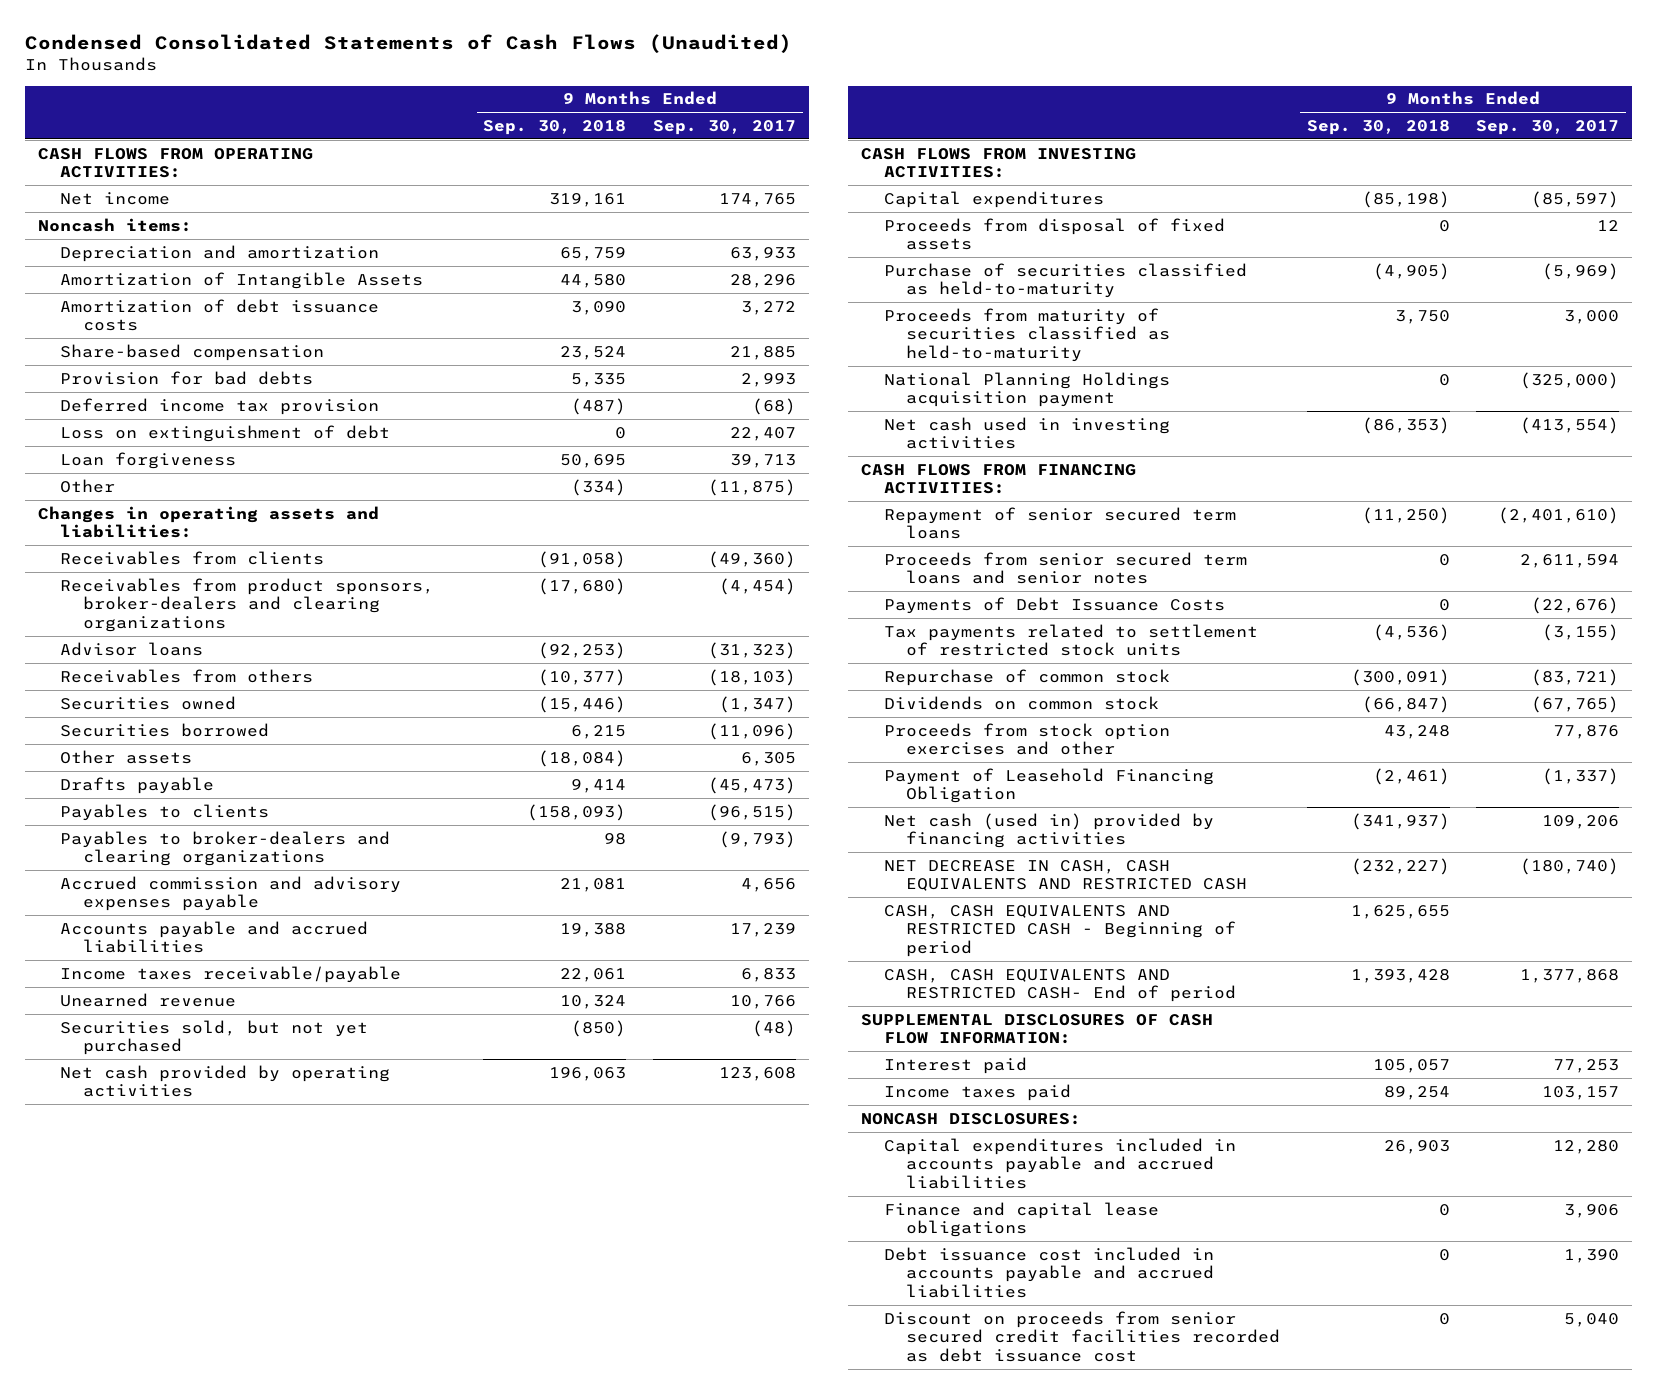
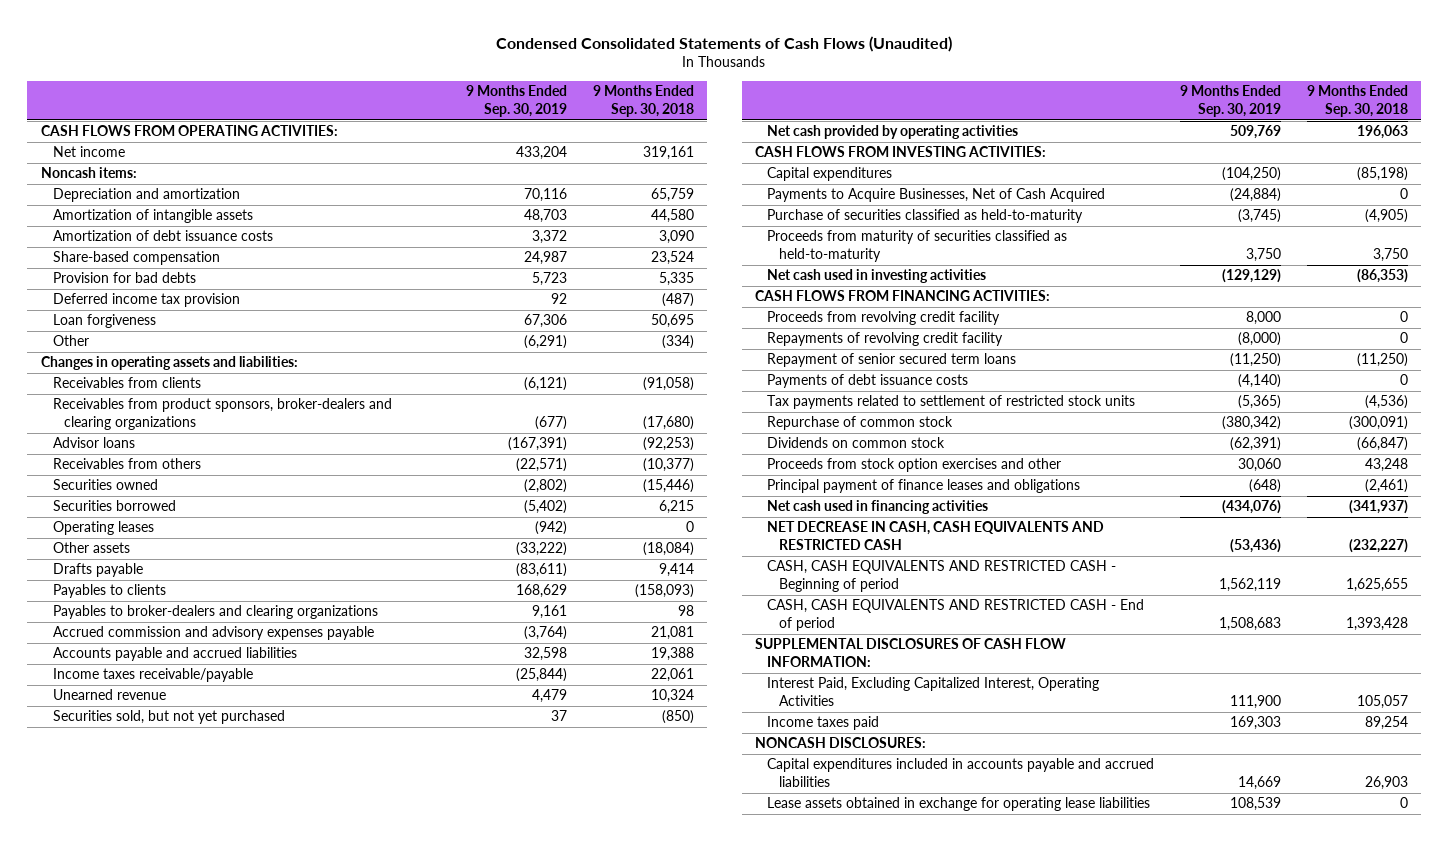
- | 9 Months Ended Sep. 30, 2018 | 9 Months Ended Sep. 30, 2017
+ | 9 Months Ended Sep. 30, 2019 | 9 Months Ended Sep. 30, 2018
- Amortization of Intangible Assets | 44,580 | 28,296
+ Amortization of intangible assets | 48,703 | 44,580
- Loss on extinguishment of debt | 0 | 22,407
+ Operating leases | (942) | 0
- Proceeds from disposal of fixed assets | 0 | 12
+ Payments to Acquire Businesses, Net of Cash Acquired | (24,884) | 0
- National Planning Holdings acquisition payment | 0 | (325,000)
+ Proceeds from revolving credit facility | 8,000 | 0
+ Repayments of revolving credit facility | (8,000) | 0
- Proceeds from senior secured term loans and senior notes | 0 | 2,611,594
- Payments of Debt Issuance Costs | 0 | (22,676)
+ Payments of debt issuance costs | (4,140) | 0
- Payment of Leasehold Financing Obligation | (2,461) | (1,337)
- Net cash (used in) provided by financing activities | (341,937) | 109,206
+ Principal payment of finance leases and obligations | (648) | (2,461)
+ Net cash used in financing activities | (434,076) | (341,937)
- CASH, CASH EQUIVALENTS AND RESTRICTED CASH- End of period | 1,393,428 | 1,377,868
+ CASH, CASH EQUIVALENTS AND RESTRICTED CASH - End of period | 1,508,683 | 1,393,428
- Interest paid | 105,057 | 77,253
+ Interest Paid, Excluding Capitalized Interest, Operating Activities | 111,900 | 105,057
- Finance and capital lease obligations | 0 | 3,906
- Debt issuance cost included in accounts payable and accrued liabilities | 0 | 1,390
- Discount on proceeds from senior secured credit facilities recorded as debt issuance cost | 0 | 5,040
+ Lease assets obtained in exchange for operating lease liabilities | 108,539 | 0

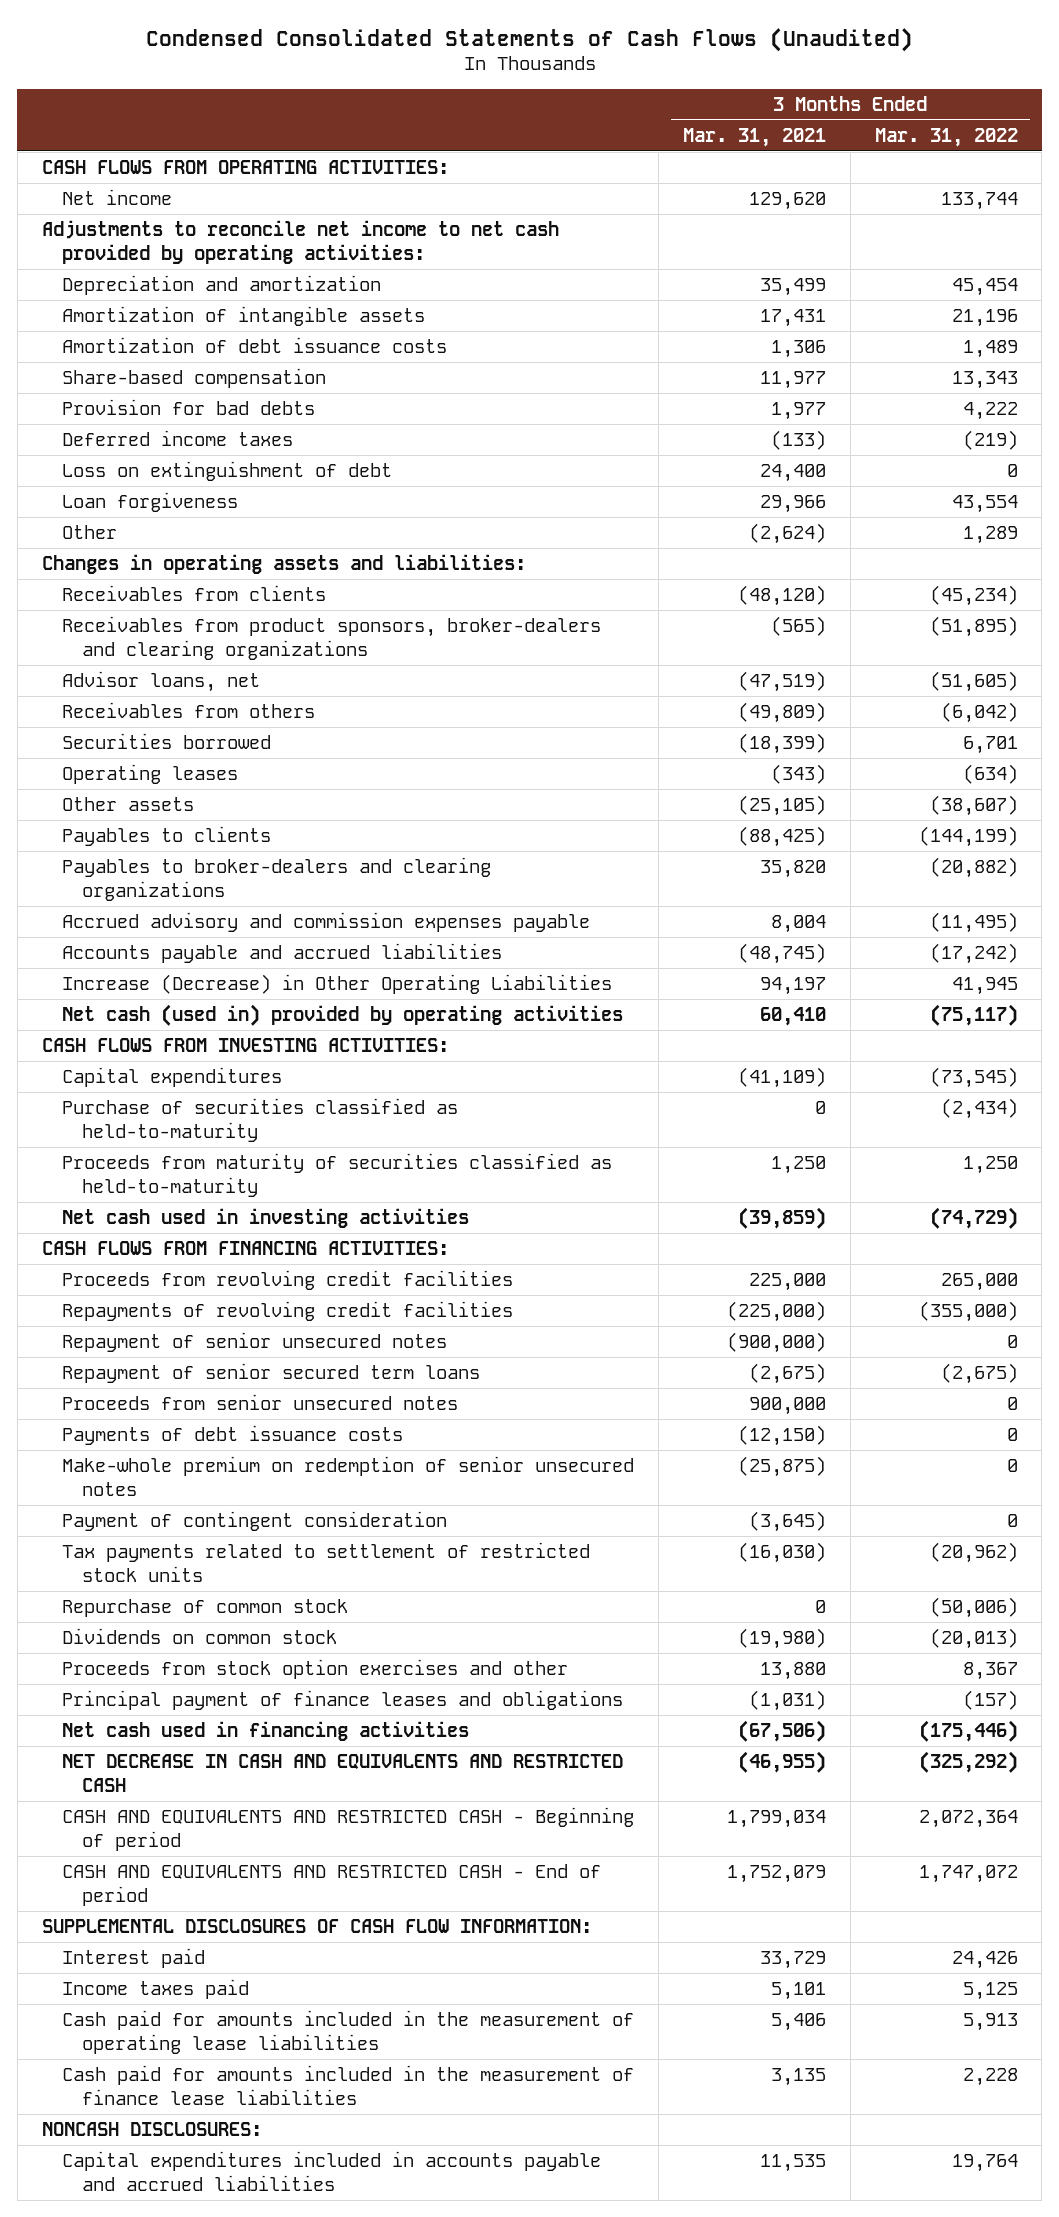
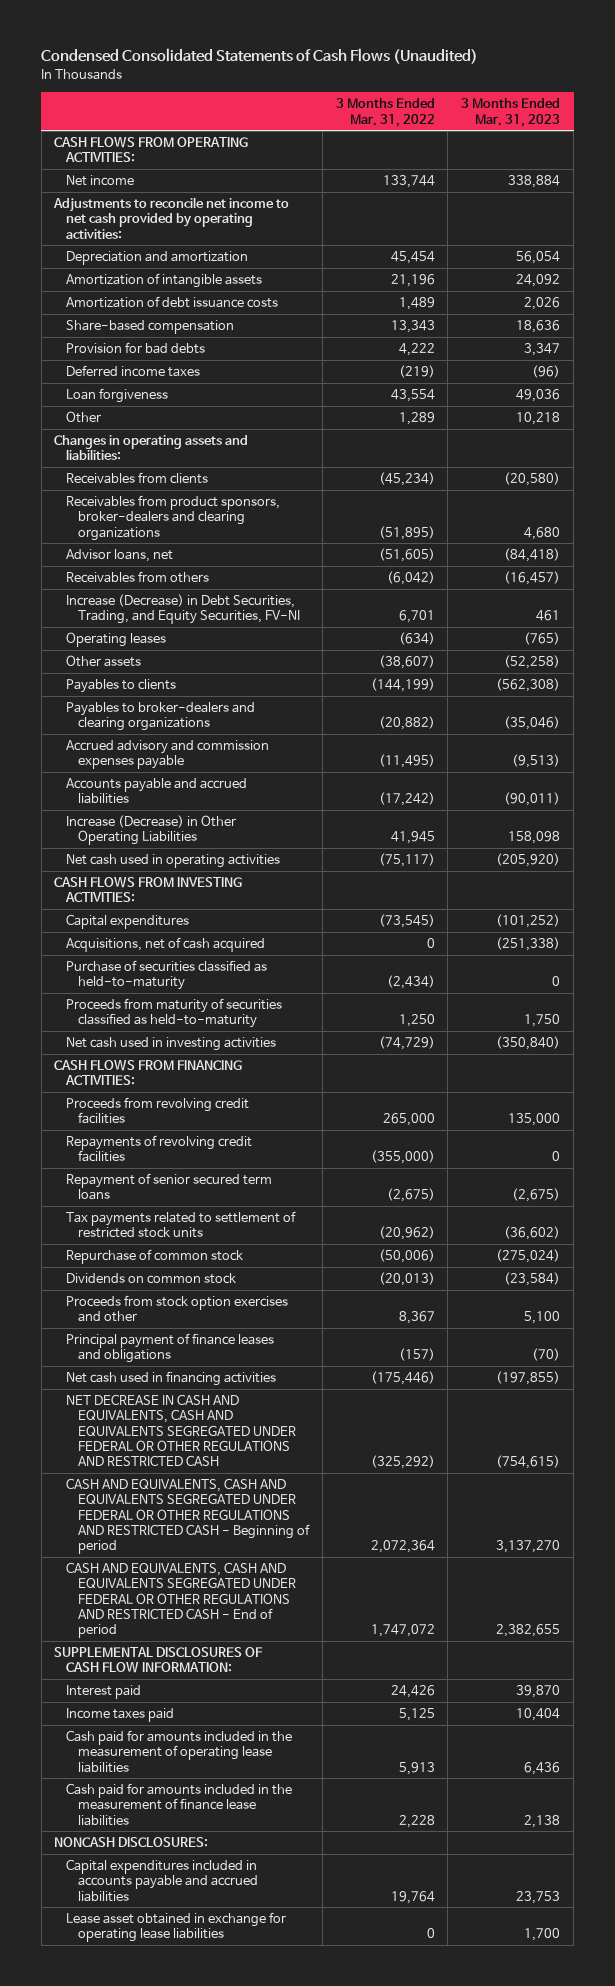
- | 3 Months Ended Mar. 31, 2021 | 3 Months Ended Mar. 31, 2022
+ | 3 Months Ended Mar. 31, 2022 | 3 Months Ended Mar. 31, 2023
- Loss on extinguishment of debt | 24,400 | 0
- Securities borrowed | (18,399) | 6,701
+ Increase (Decrease) in Debt Securities, Trading, and Equity Securities, FV-NI | 6,701 | 461
- Net cash (used in) provided by operating activities | 60,410 | (75,117)
+ Net cash used in operating activities | (75,117) | (205,920)
+ Acquisitions, net of cash acquired | 0 | (251,338)
- Repayment of senior unsecured notes | (900,000) | 0
- Proceeds from senior unsecured notes | 900,000 | 0
- Payments of debt issuance costs | (12,150) | 0
- Make-whole premium on redemption of senior unsecured notes | (25,875) | 0
- Payment of contingent consideration | (3,645) | 0
- NET DECREASE IN CASH AND EQUIVALENTS AND RESTRICTED CASH | (46,955) | (325,292)
- CASH AND EQUIVALENTS AND RESTRICTED CASH - Beginning of period | 1,799,034 | 2,072,364
- CASH AND EQUIVALENTS AND RESTRICTED CASH - End of period | 1,752,079 | 1,747,072
+ NET DECREASE IN CASH AND EQUIVALENTS, CASH AND EQUIVALENTS SEGREGATED UNDER FEDERAL OR OTHER REGULATIONS AND RESTRICTED CASH | (325,292) | (754,615)
+ CASH AND EQUIVALENTS, CASH AND EQUIVALENTS SEGREGATED UNDER FEDERAL OR OTHER REGULATIONS AND RESTRICTED CASH - Beginning of period | 2,072,364 | 3,137,270
+ CASH AND EQUIVALENTS, CASH AND EQUIVALENTS SEGREGATED UNDER FEDERAL OR OTHER REGULATIONS AND RESTRICTED CASH - End of period | 1,747,072 | 2,382,655
+ Lease asset obtained in exchange for operating lease liabilities | 0 | 1,700

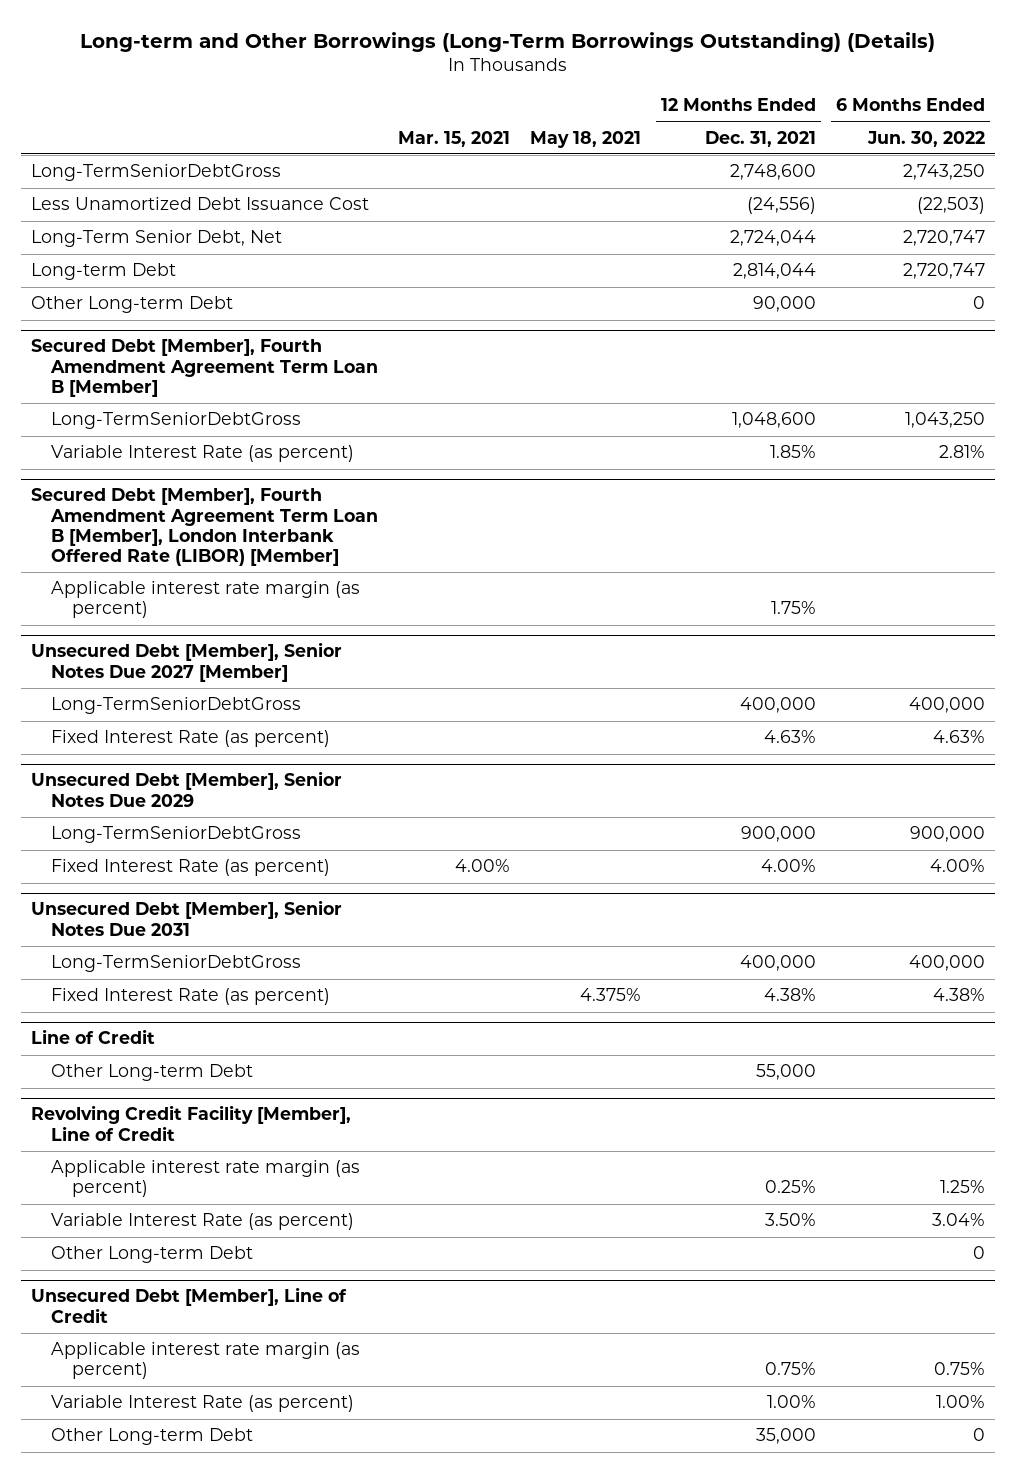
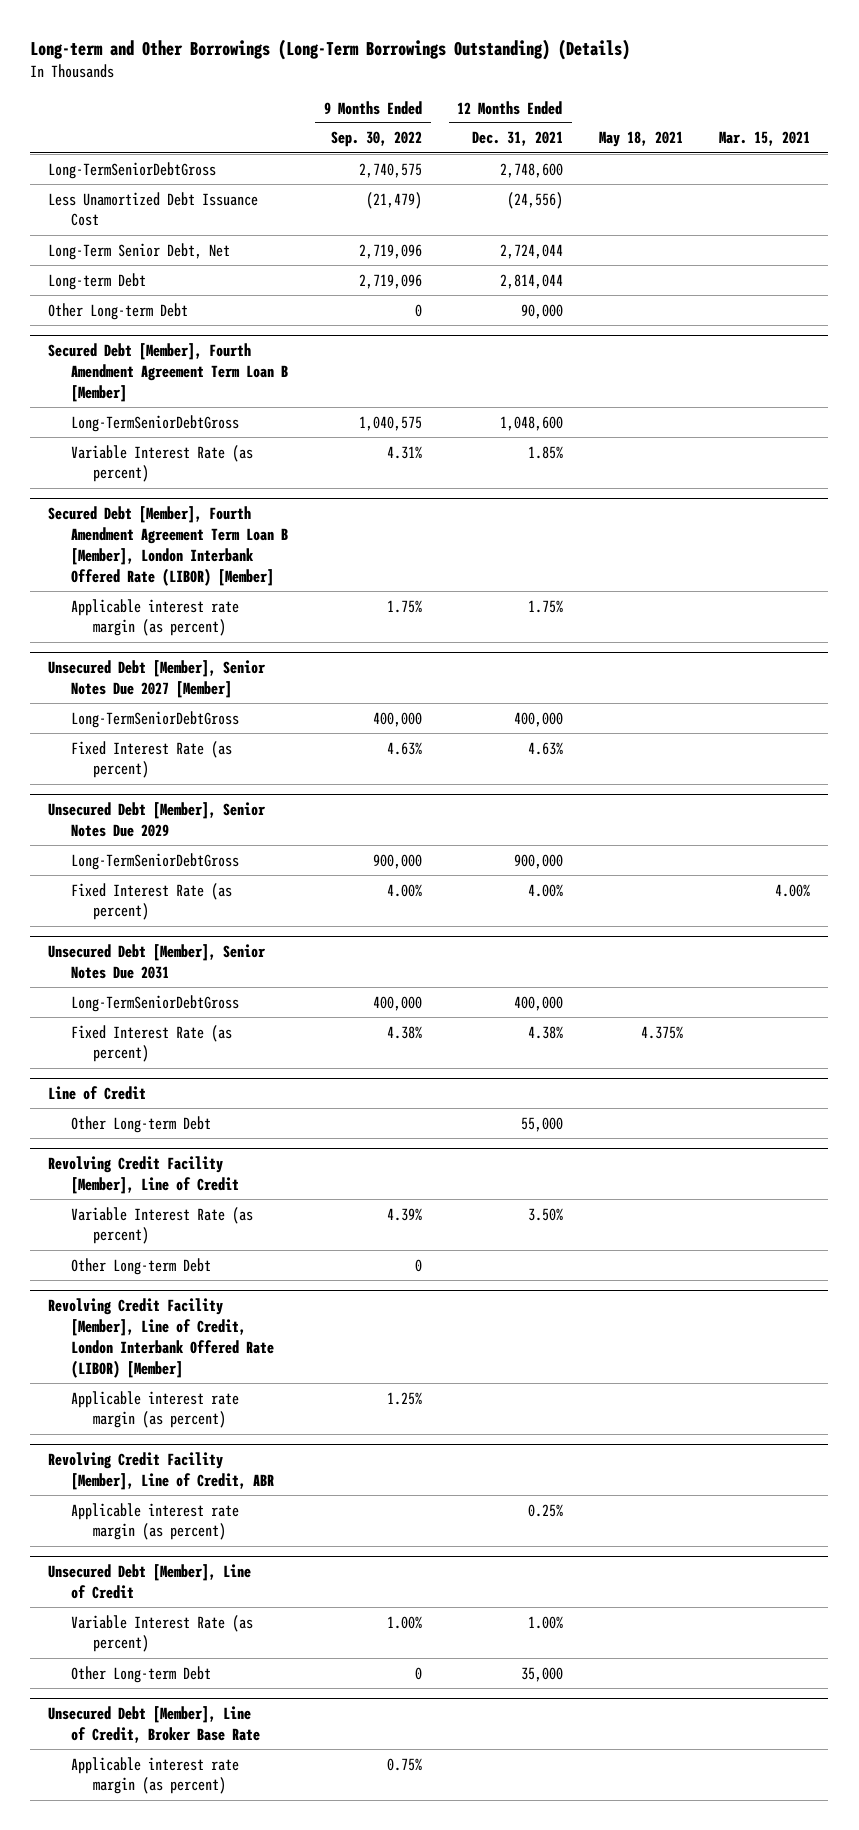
- | Mar. 15, 2021 | May 18, 2021 | 12 Months Ended Dec. 31, 2021 | 6 Months Ended Jun. 30, 2022
+ | 9 Months Ended Sep. 30, 2022 | 12 Months Ended Dec. 31, 2021 | May 18, 2021 | Mar. 15, 2021
@ Revolving Credit Facility [Member], Line of Credit
- Applicable interest rate margin (as percent) | | | 0.25% | 1.25%
+ Revolving Credit Facility [Member], Line of Credit, London Interbank Offered Rate (LIBOR) [Member]
+ Applicable interest rate margin (as percent) | 1.25% | | |
+ Revolving Credit Facility [Member], Line of Credit, ABR
+ Applicable interest rate margin (as percent) | | 0.25% | |
@ Unsecured Debt [Member], Line of Credit
- Applicable interest rate margin (as percent) | | | 0.75% | 0.75%
+ Unsecured Debt [Member], Line of Credit, Broker Base Rate
+ Applicable interest rate margin (as percent) | 0.75% | | |

